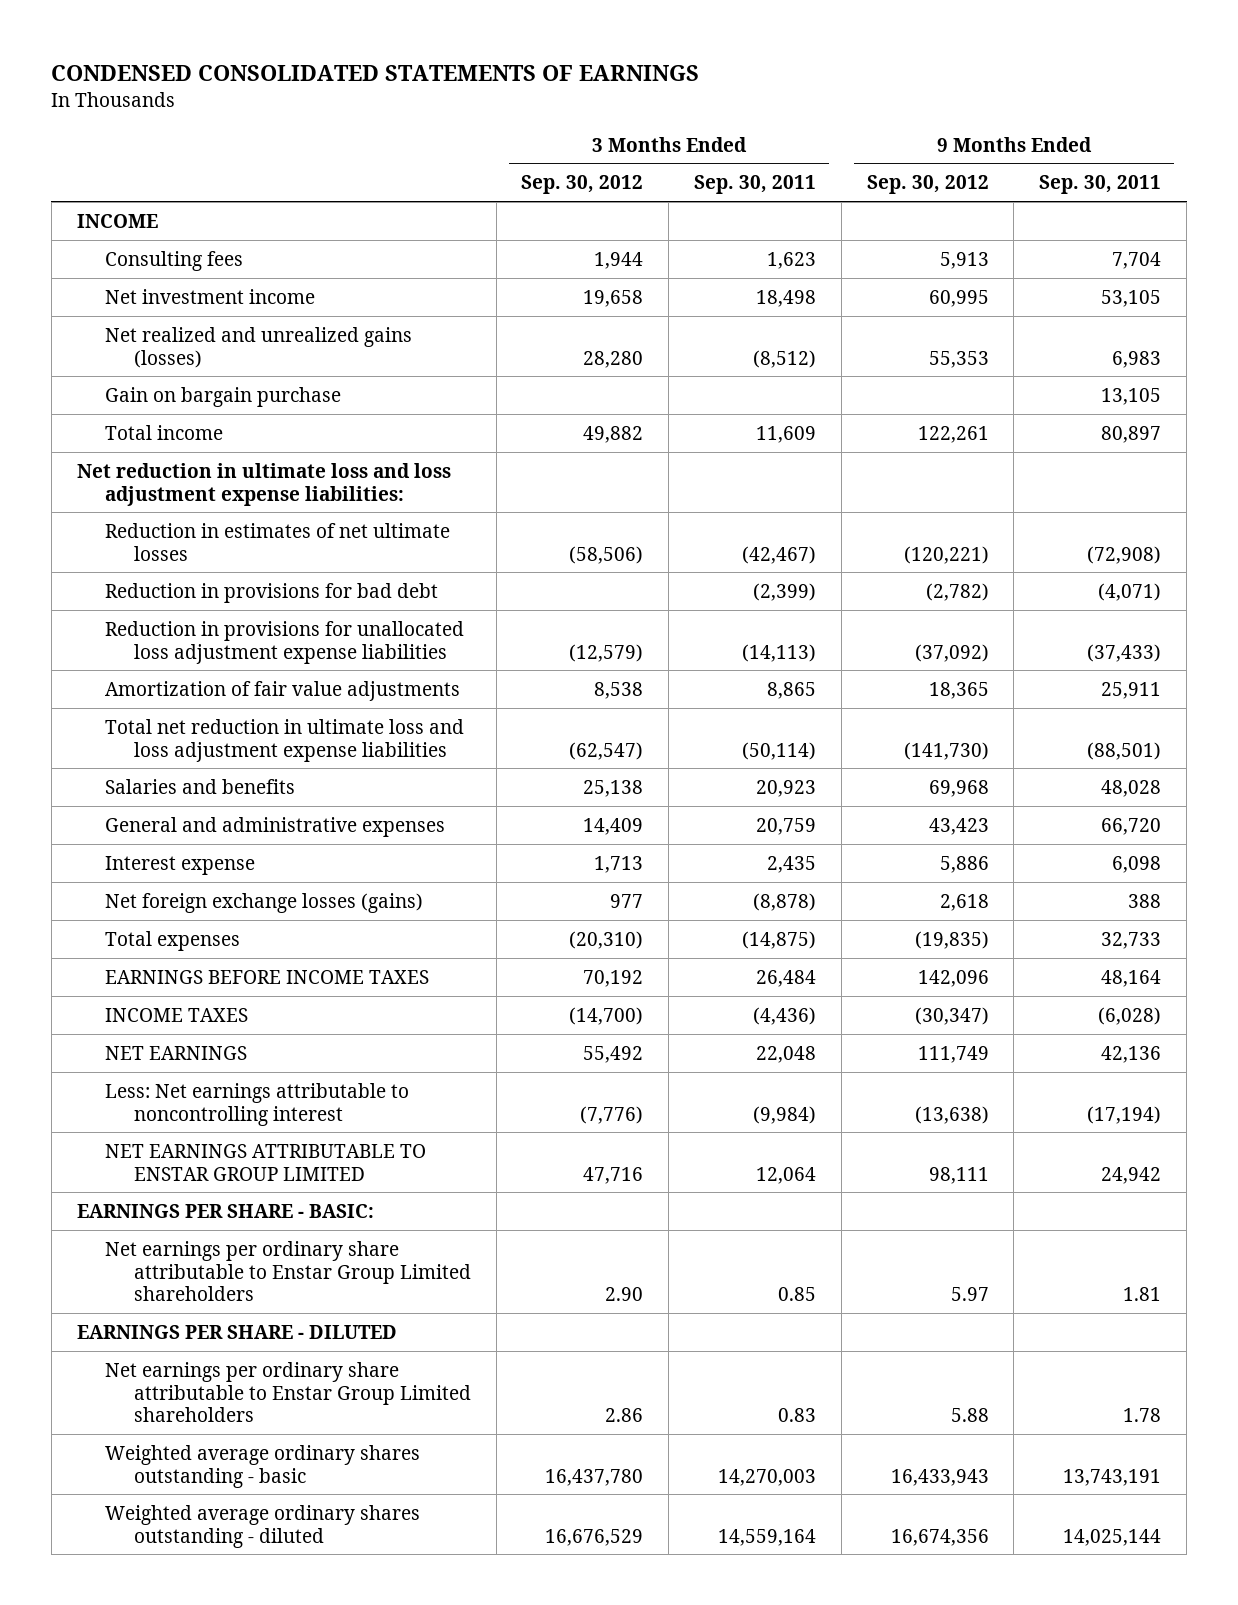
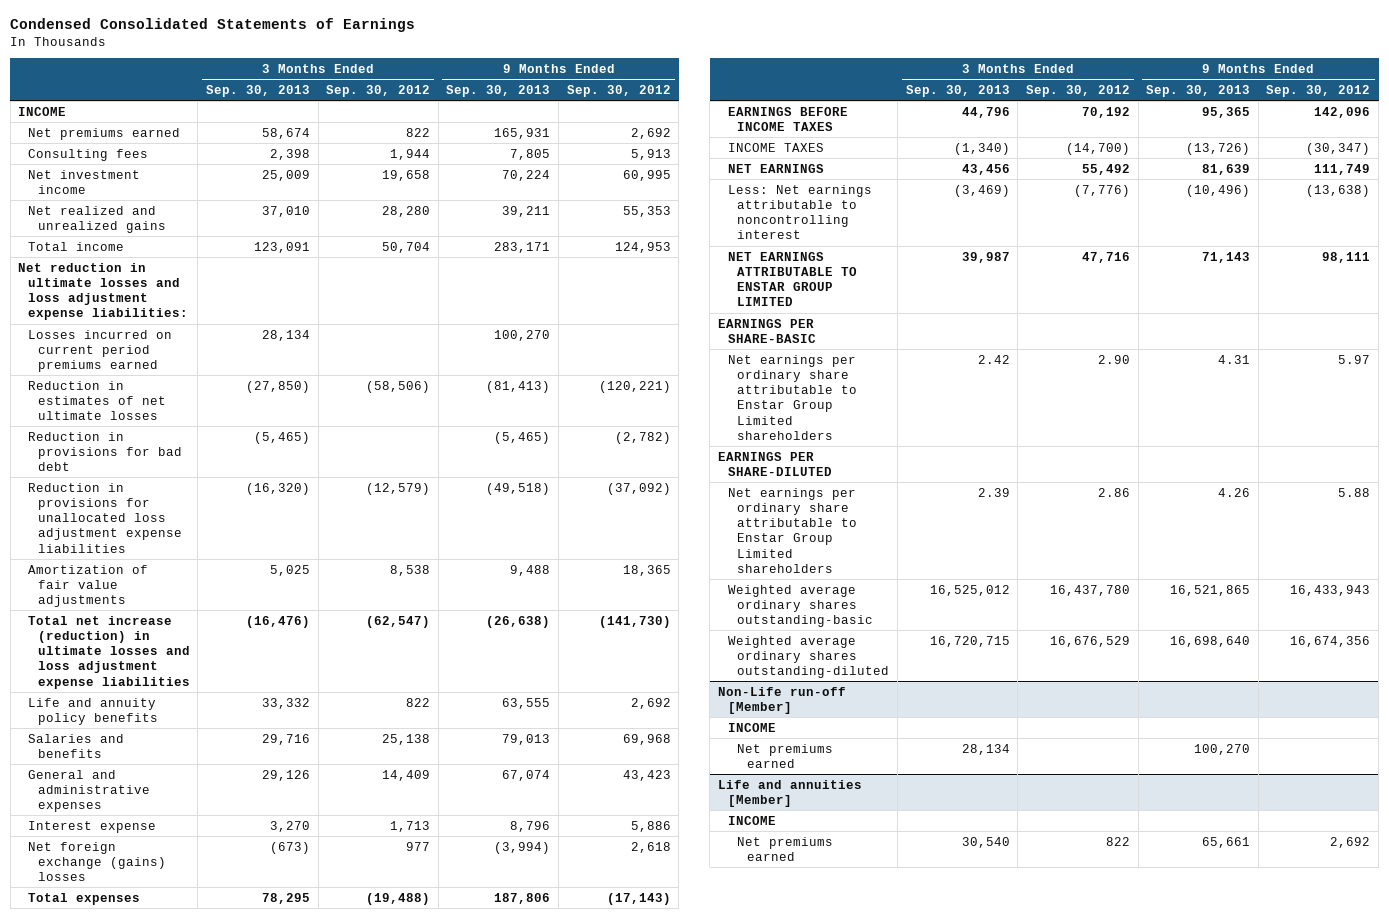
- CONDENSED CONSOLIDATED STATEMENTS OF EARNINGS
+ Condensed Consolidated Statements of Earnings
- | 3 Months Ended Sep. 30, 2012 | 3 Months Ended Sep. 30, 2011 | 9 Months Ended Sep. 30, 2012 | 9 Months Ended Sep. 30, 2011
+ | 3 Months Ended Sep. 30, 2013 | 3 Months Ended Sep. 30, 2012 | 9 Months Ended Sep. 30, 2013 | 9 Months Ended Sep. 30, 2012
+ Net premiums earned | 58,674 | 822 | 165,931 | 2,692
- Net realized and unrealized gains (losses) | 28,280 | (8,512) | 55,353 | 6,983
- Gain on bargain purchase | | | | 13,105
- Total income | 49,882 | 11,609 | 122,261 | 80,897
- Net reduction in ultimate loss and loss adjustment expense liabilities:
+ Net realized and unrealized gains | 37,010 | 28,280 | 39,211 | 55,353
+ Total income | 123,091 | 50,704 | 283,171 | 124,953
+ Net reduction in ultimate losses and loss adjustment expense liabilities:
+ Losses incurred on current period premiums earned | 28,134 | | 100,270 |
- Total net reduction in ultimate loss and loss adjustment expense liabilities | (62,547) | (50,114) | (141,730) | (88,501)
+ Total net increase (reduction) in ultimate losses and loss adjustment expense liabilities | (16,476) | (62,547) | (26,638) | (141,730)
+ Life and annuity policy benefits | 33,332 | 822 | 63,555 | 2,692
- Net foreign exchange losses (gains) | 977 | (8,878) | 2,618 | 388
- Total expenses | (20,310) | (14,875) | (19,835) | 32,733
+ Net foreign exchange (gains) losses | (673) | 977 | (3,994) | 2,618
+ Total expenses | 78,295 | (19,488) | 187,806 | (17,143)
- EARNINGS PER SHARE - BASIC:
+ EARNINGS PER SHARE-BASIC
- EARNINGS PER SHARE - DILUTED
+ EARNINGS PER SHARE-DILUTED
- Weighted average ordinary shares outstanding - basic | 16,437,780 | 14,270,003 | 16,433,943 | 13,743,191
- Weighted average ordinary shares outstanding - diluted | 16,676,529 | 14,559,164 | 16,674,356 | 14,025,144
+ Weighted average ordinary shares outstanding-basic | 16,525,012 | 16,437,780 | 16,521,865 | 16,433,943
+ Weighted average ordinary shares outstanding-diluted | 16,720,715 | 16,676,529 | 16,698,640 | 16,674,356
+ Non-Life run-off [Member]
+ INCOME
+ Net premiums earned | 28,134 | | 100,270 |
+ Life and annuities [Member]
+ INCOME
+ Net premiums earned | 30,540 | 822 | 65,661 | 2,692

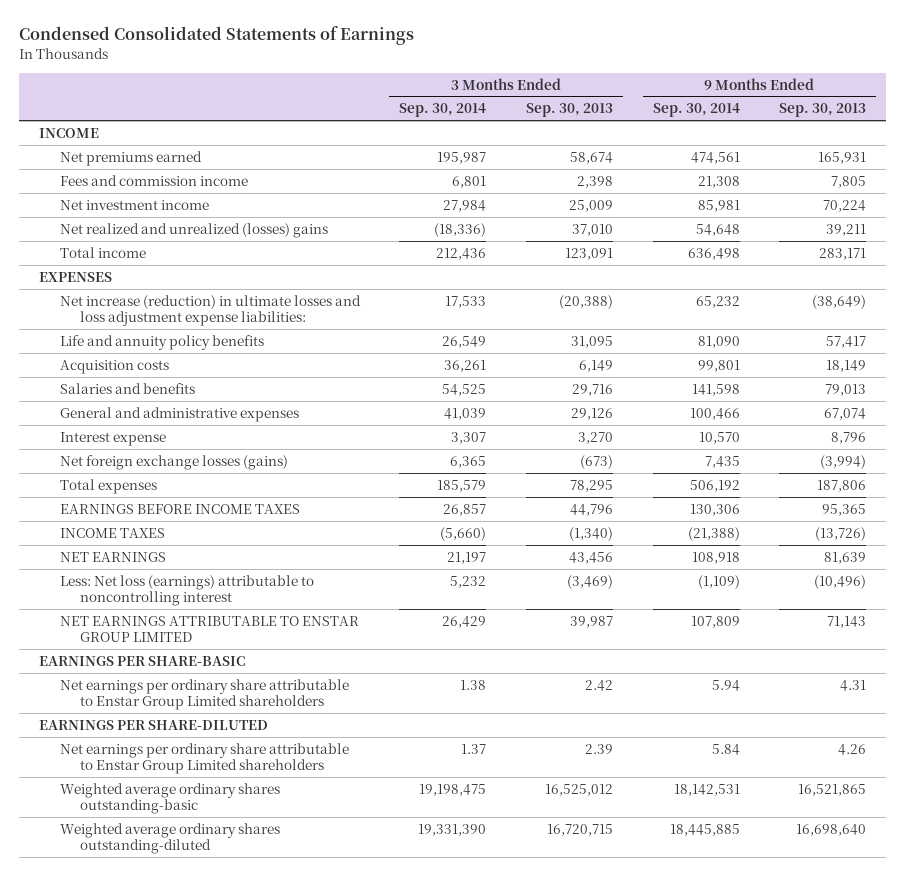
- | 3 Months Ended Sep. 30, 2013 | 3 Months Ended Sep. 30, 2012 | 9 Months Ended Sep. 30, 2013 | 9 Months Ended Sep. 30, 2012
+ | 3 Months Ended Sep. 30, 2014 | 3 Months Ended Sep. 30, 2013 | 9 Months Ended Sep. 30, 2014 | 9 Months Ended Sep. 30, 2013
- Consulting fees | 2,398 | 1,944 | 7,805 | 5,913
+ Fees and commission income | 6,801 | 2,398 | 21,308 | 7,805
- Net realized and unrealized gains | 37,010 | 28,280 | 39,211 | 55,353
+ Net realized and unrealized (losses) gains | (18,336) | 37,010 | 54,648 | 39,211
- Net reduction in ultimate losses and loss adjustment expense liabilities:
- Losses incurred on current period premiums earned | 28,134 | | 100,270 |
- Reduction in estimates of net ultimate losses | (27,850) | (58,506) | (81,413) | (120,221)
- Reduction in provisions for bad debt | (5,465) | | (5,465) | (2,782)
- Reduction in provisions for unallocated loss adjustment expense liabilities | (16,320) | (12,579) | (49,518) | (37,092)
- Amortization of fair value adjustments | 5,025 | 8,538 | 9,488 | 18,365
- Total net increase (reduction) in ultimate losses and loss adjustment expense liabilities | (16,476) | (62,547) | (26,638) | (141,730)
- Life and annuity policy benefits | 33,332 | 822 | 63,555 | 2,692
+ EXPENSES
+ Net increase (reduction) in ultimate losses and loss adjustment expense liabilities: | 17,533 | (20,388) | 65,232 | (38,649)
+ Life and annuity policy benefits | 26,549 | 31,095 | 81,090 | 57,417
+ Acquisition costs | 36,261 | 6,149 | 99,801 | 18,149
- Net foreign exchange (gains) losses | (673) | 977 | (3,994) | 2,618
+ Net foreign exchange losses (gains) | 6,365 | (673) | 7,435 | (3,994)
- Less: Net earnings attributable to noncontrolling interest | (3,469) | (7,776) | (10,496) | (13,638)
+ Less: Net loss (earnings) attributable to noncontrolling interest | 5,232 | (3,469) | (1,109) | (10,496)
- Non-Life run-off [Member]
- INCOME
- Net premiums earned | 28,134 | | 100,270 |
- Life and annuities [Member]
- INCOME
- Net premiums earned | 30,540 | 822 | 65,661 | 2,692

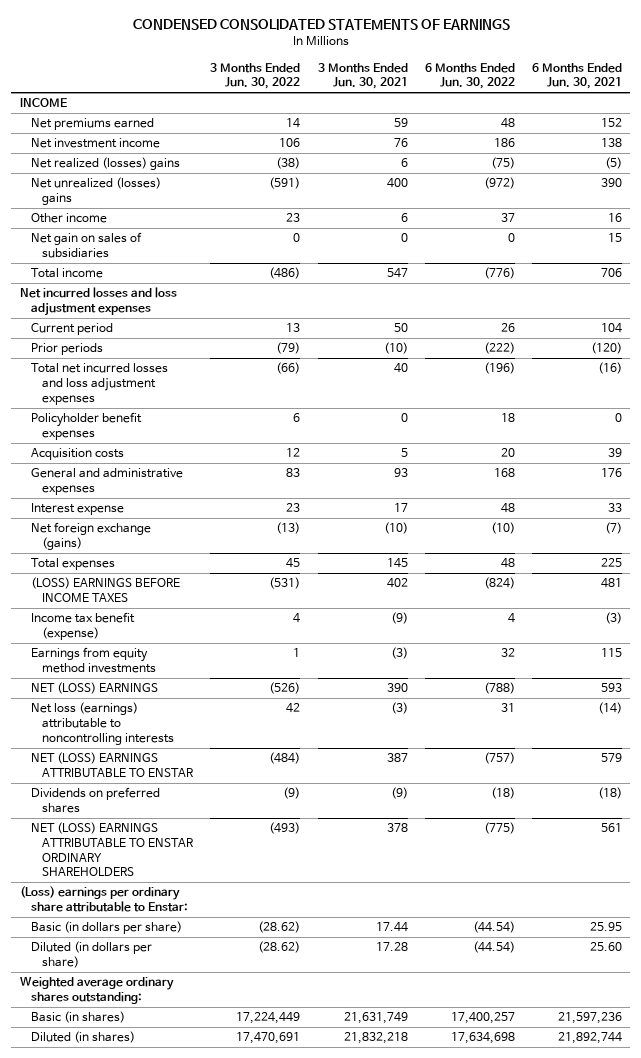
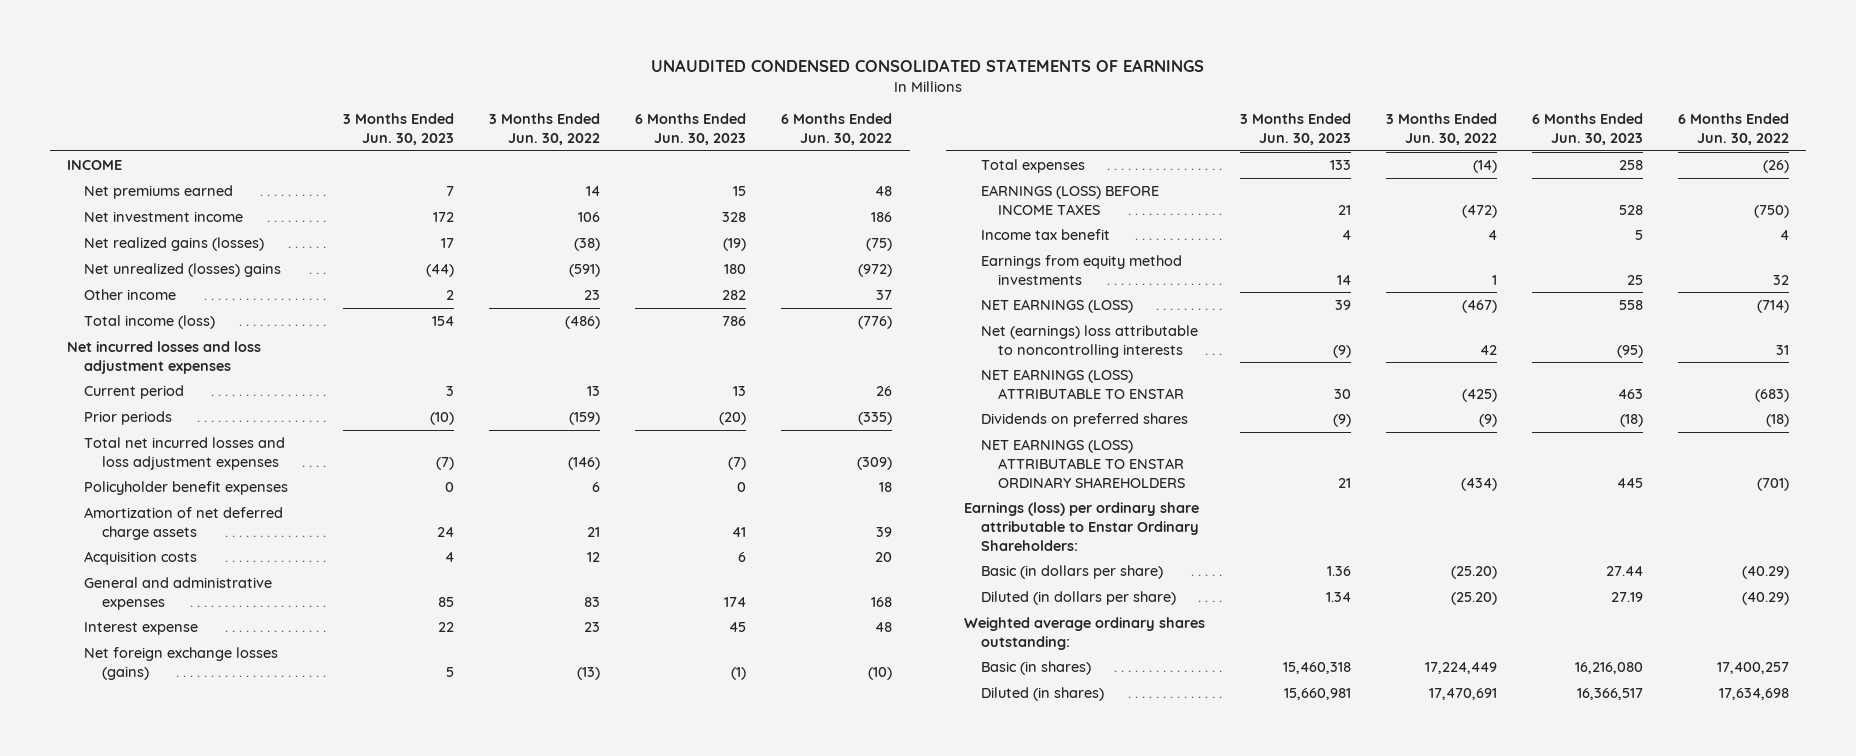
- CONDENSED CONSOLIDATED STATEMENTS OF EARNINGS
+ UNAUDITED CONDENSED CONSOLIDATED STATEMENTS OF EARNINGS
- | 3 Months Ended Jun. 30, 2022 | 3 Months Ended Jun. 30, 2021 | 6 Months Ended Jun. 30, 2022 | 6 Months Ended Jun. 30, 2021
+ | 3 Months Ended Jun. 30, 2023 | 3 Months Ended Jun. 30, 2022 | 6 Months Ended Jun. 30, 2023 | 6 Months Ended Jun. 30, 2022
- Net realized (losses) gains | (38) | 6 | (75) | (5)
+ Net realized gains (losses) | 17 | (38) | (19) | (75)
- Net gain on sales of subsidiaries | 0 | 0 | 0 | 15
- Total income | (486) | 547 | (776) | 706
+ Total income (loss) | 154 | (486) | 786 | (776)
- Prior periods | (79) | (10) | (222) | (120)
- Total net incurred losses and loss adjustment expenses | (66) | 40 | (196) | (16)
+ Prior periods | (10) | (159) | (20) | (335)
+ Total net incurred losses and loss adjustment expenses | (7) | (146) | (7) | (309)
+ Amortization of net deferred charge assets | 24 | 21 | 41 | 39
- Net foreign exchange (gains) | (13) | (10) | (10) | (7)
- Total expenses | 45 | 145 | 48 | 225
- (LOSS) EARNINGS BEFORE INCOME TAXES | (531) | 402 | (824) | 481
- Income tax benefit (expense) | 4 | (9) | 4 | (3)
+ Net foreign exchange losses (gains) | 5 | (13) | (1) | (10)
+ Total expenses | 133 | (14) | 258 | (26)
+ EARNINGS (LOSS) BEFORE INCOME TAXES | 21 | (472) | 528 | (750)
+ Income tax benefit | 4 | 4 | 5 | 4
- NET (LOSS) EARNINGS | (526) | 390 | (788) | 593
- Net loss (earnings) attributable to noncontrolling interests | 42 | (3) | 31 | (14)
- NET (LOSS) EARNINGS ATTRIBUTABLE TO ENSTAR | (484) | 387 | (757) | 579
+ NET EARNINGS (LOSS) | 39 | (467) | 558 | (714)
+ Net (earnings) loss attributable to noncontrolling interests | (9) | 42 | (95) | 31
+ NET EARNINGS (LOSS) ATTRIBUTABLE TO ENSTAR | 30 | (425) | 463 | (683)
- NET (LOSS) EARNINGS ATTRIBUTABLE TO ENSTAR ORDINARY SHAREHOLDERS | (493) | 378 | (775) | 561
- (Loss) earnings per ordinary share attributable to Enstar:
- Basic (in dollars per share) | (28.62) | 17.44 | (44.54) | 25.95
- Diluted (in dollars per share) | (28.62) | 17.28 | (44.54) | 25.60
+ NET EARNINGS (LOSS) ATTRIBUTABLE TO ENSTAR ORDINARY SHAREHOLDERS | 21 | (434) | 445 | (701)
+ Earnings (loss) per ordinary share attributable to Enstar Ordinary Shareholders:
+ Basic (in dollars per share) | 1.36 | (25.20) | 27.44 | (40.29)
+ Diluted (in dollars per share) | 1.34 | (25.20) | 27.19 | (40.29)

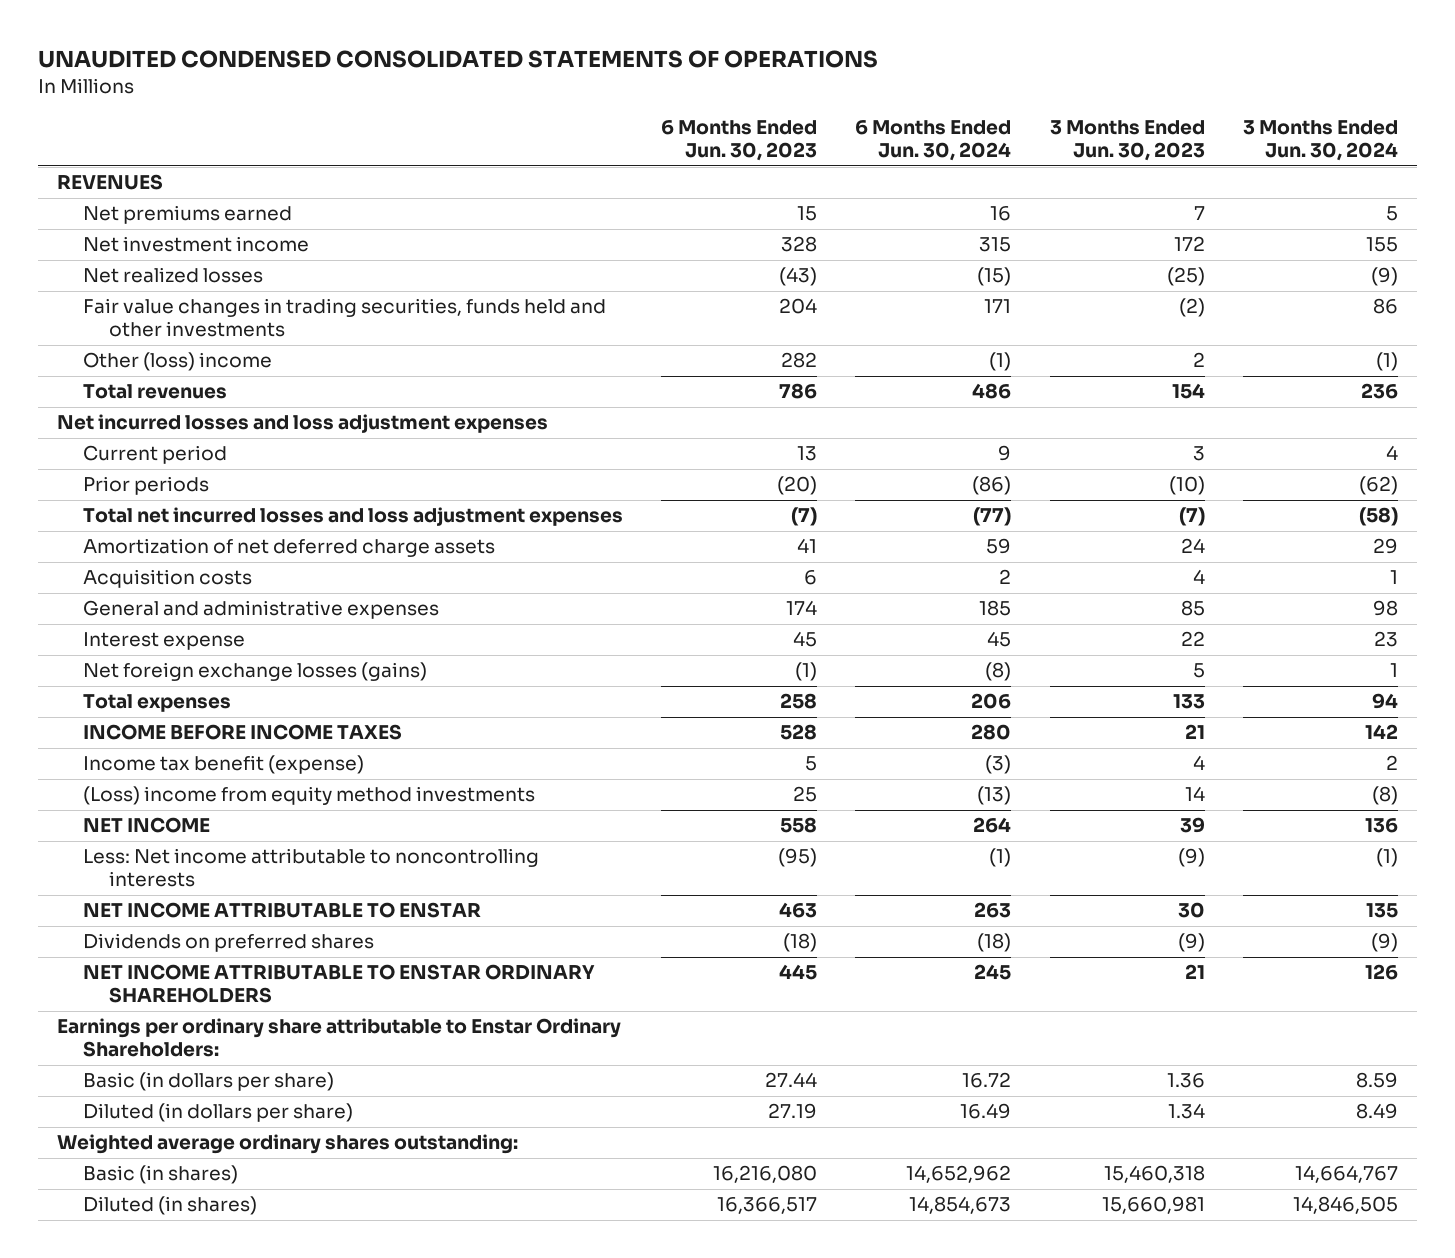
- UNAUDITED CONDENSED CONSOLIDATED STATEMENTS OF EARNINGS
+ UNAUDITED CONDENSED CONSOLIDATED STATEMENTS OF OPERATIONS
- | 3 Months Ended Jun. 30, 2023 | 3 Months Ended Jun. 30, 2022 | 6 Months Ended Jun. 30, 2023 | 6 Months Ended Jun. 30, 2022
+ | 6 Months Ended Jun. 30, 2023 | 6 Months Ended Jun. 30, 2024 | 3 Months Ended Jun. 30, 2023 | 3 Months Ended Jun. 30, 2024
- INCOME
+ REVENUES
- Net realized gains (losses) | 17 | (38) | (19) | (75)
- Net unrealized (losses) gains | (44) | (591) | 180 | (972)
- Other income | 2 | 23 | 282 | 37
- Total income (loss) | 154 | (486) | 786 | (776)
+ Net realized losses | (43) | (15) | (25) | (9)
+ Fair value changes in trading securities, funds held and other investments | 204 | 171 | (2) | 86
+ Other (loss) income | 282 | (1) | 2 | (1)
+ Total revenues | 786 | 486 | 154 | 236
- Policyholder benefit expenses | 0 | 6 | 0 | 18
- EARNINGS (LOSS) BEFORE INCOME TAXES | 21 | (472) | 528 | (750)
- Income tax benefit | 4 | 4 | 5 | 4
- Earnings from equity method investments | 14 | 1 | 25 | 32
- NET EARNINGS (LOSS) | 39 | (467) | 558 | (714)
- Net (earnings) loss attributable to noncontrolling interests | (9) | 42 | (95) | 31
- NET EARNINGS (LOSS) ATTRIBUTABLE TO ENSTAR | 30 | (425) | 463 | (683)
+ INCOME BEFORE INCOME TAXES | 528 | 280 | 21 | 142
+ Income tax benefit (expense) | 5 | (3) | 4 | 2
+ (Loss) income from equity method investments | 25 | (13) | 14 | (8)
+ NET INCOME | 558 | 264 | 39 | 136
+ Less: Net income attributable to noncontrolling interests | (95) | (1) | (9) | (1)
+ NET INCOME ATTRIBUTABLE TO ENSTAR | 463 | 263 | 30 | 135
- NET EARNINGS (LOSS) ATTRIBUTABLE TO ENSTAR ORDINARY SHAREHOLDERS | 21 | (434) | 445 | (701)
- Earnings (loss) per ordinary share attributable to Enstar Ordinary Shareholders:
+ NET INCOME ATTRIBUTABLE TO ENSTAR ORDINARY SHAREHOLDERS | 445 | 245 | 21 | 126
+ Earnings per ordinary share attributable to Enstar Ordinary Shareholders:

